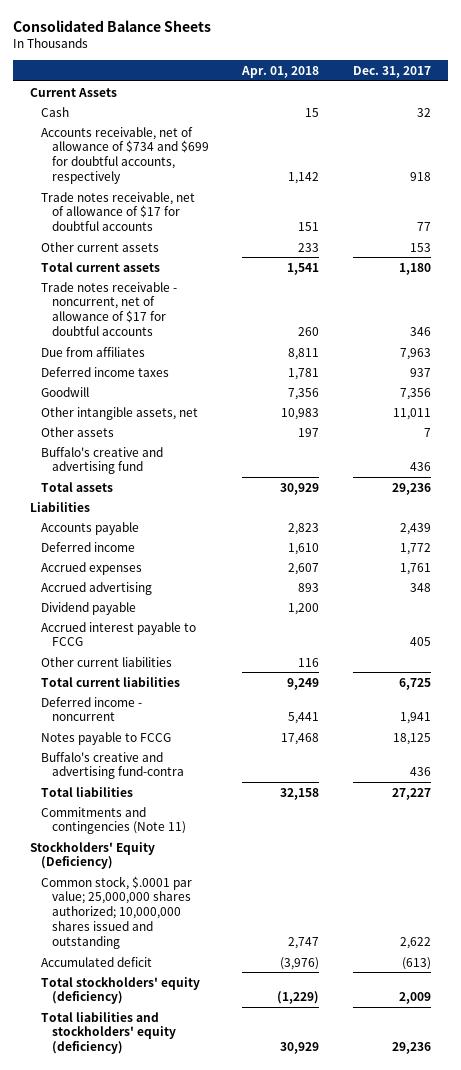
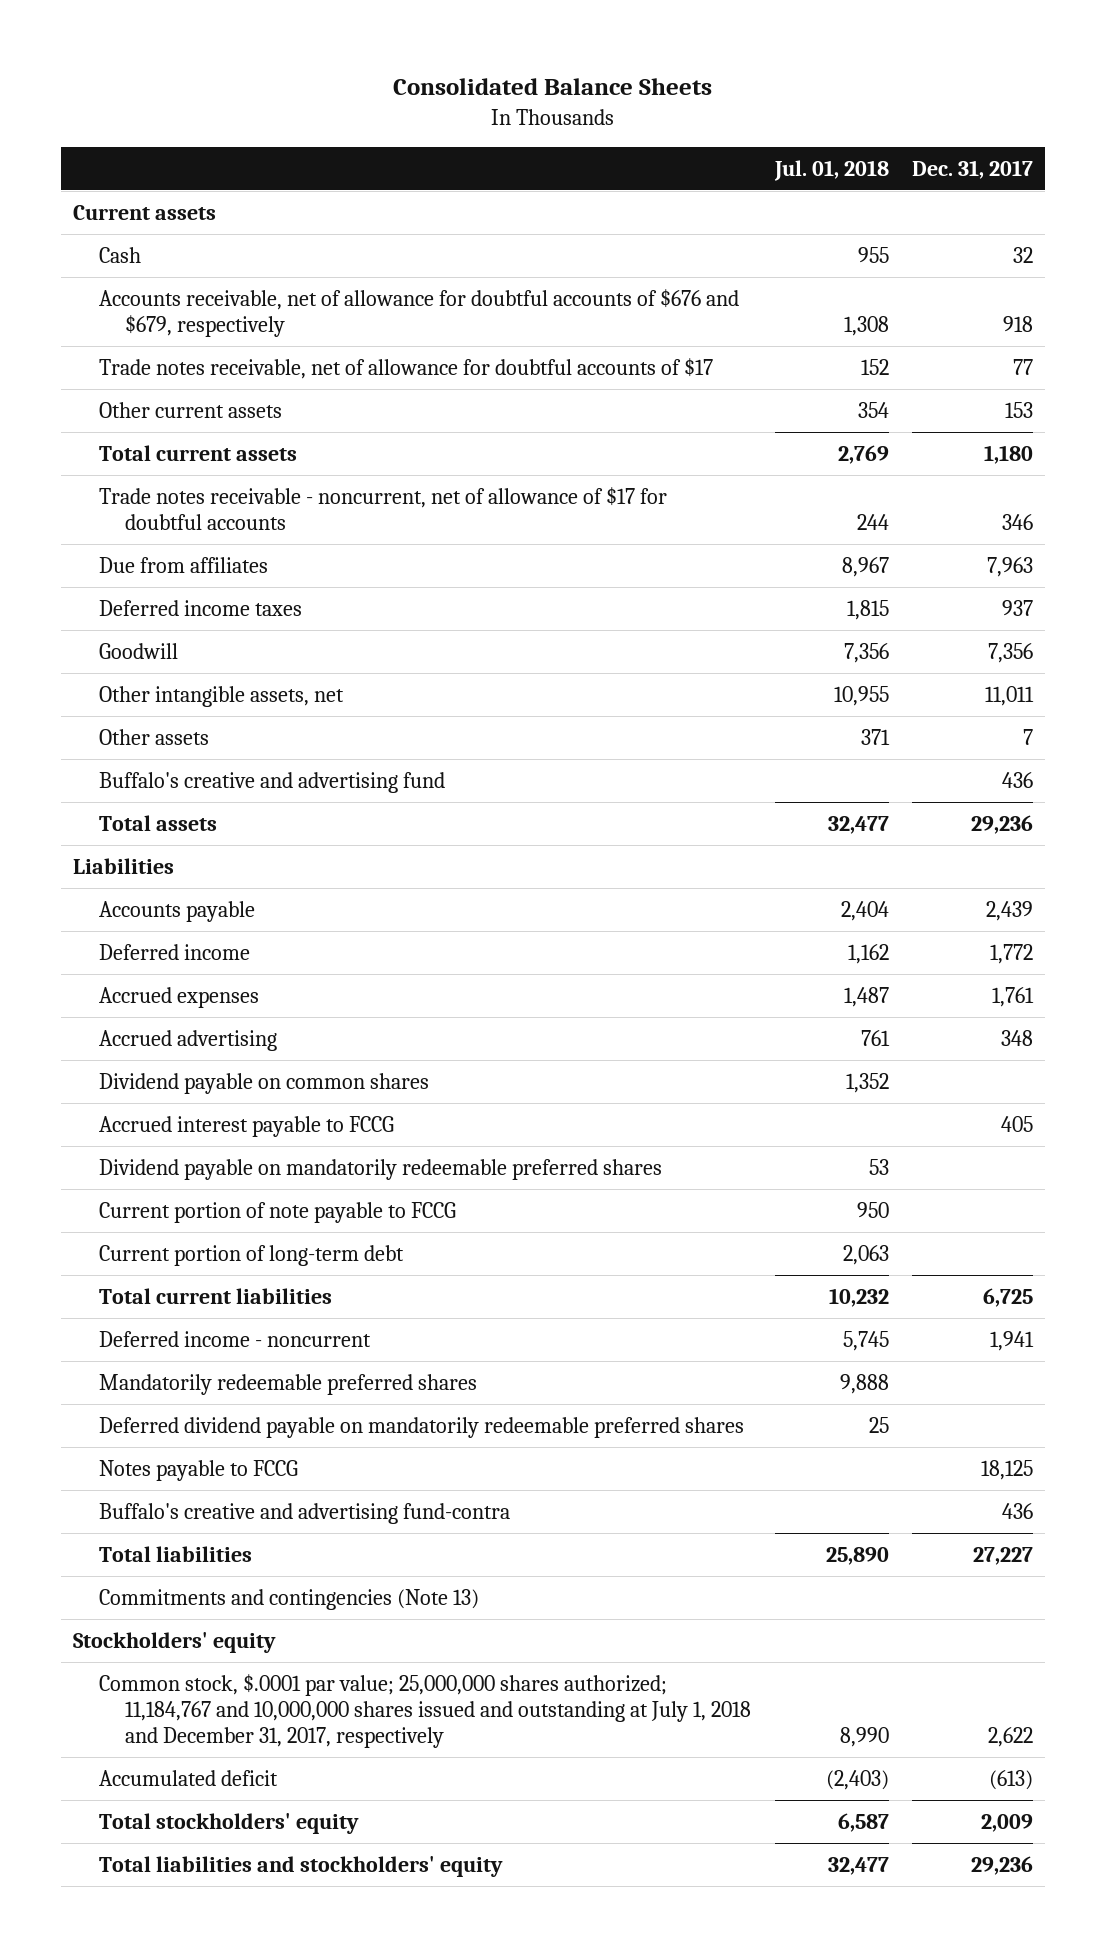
- | Apr. 01, 2018 | Dec. 31, 2017
+ | Jul. 01, 2018 | Dec. 31, 2017
- Current Assets
+ Current assets
- Accounts receivable, net of allowance of $734 and $699 for doubtful accounts, respectively | 1,142 | 918
- Trade notes receivable, net of allowance of $17 for doubtful accounts | 151 | 77
+ Accounts receivable, net of allowance for doubtful accounts of $676 and $679, respectively | 1,308 | 918
+ Trade notes receivable, net of allowance for doubtful accounts of $17 | 152 | 77
- Dividend payable | 1,200 |
+ Dividend payable on common shares | 1,352 |
- Other current liabilities | 116 |
+ Dividend payable on mandatorily redeemable preferred shares | 53 |
+ Current portion of note payable to FCCG | 950 |
+ Current portion of long-term debt | 2,063 |
+ Mandatorily redeemable preferred shares | 9,888 |
+ Deferred dividend payable on mandatorily redeemable preferred shares | 25 |
- Commitments and contingencies (Note 11)
- Stockholders' Equity (Deficiency)
- Common stock, $.0001 par value; 25,000,000 shares authorized; 10,000,000 shares issued and outstanding | 2,747 | 2,622
+ Commitments and contingencies (Note 13)
+ Stockholders' equity
+ Common stock, $.0001 par value; 25,000,000 shares authorized; 11,184,767 and 10,000,000 shares issued and outstanding at July 1, 2018 and December 31, 2017, respectively | 8,990 | 2,622
- Total stockholders' equity (deficiency) | (1,229) | 2,009
- Total liabilities and stockholders' equity (deficiency) | 30,929 | 29,236
+ Total stockholders' equity | 6,587 | 2,009
+ Total liabilities and stockholders' equity | 32,477 | 29,236

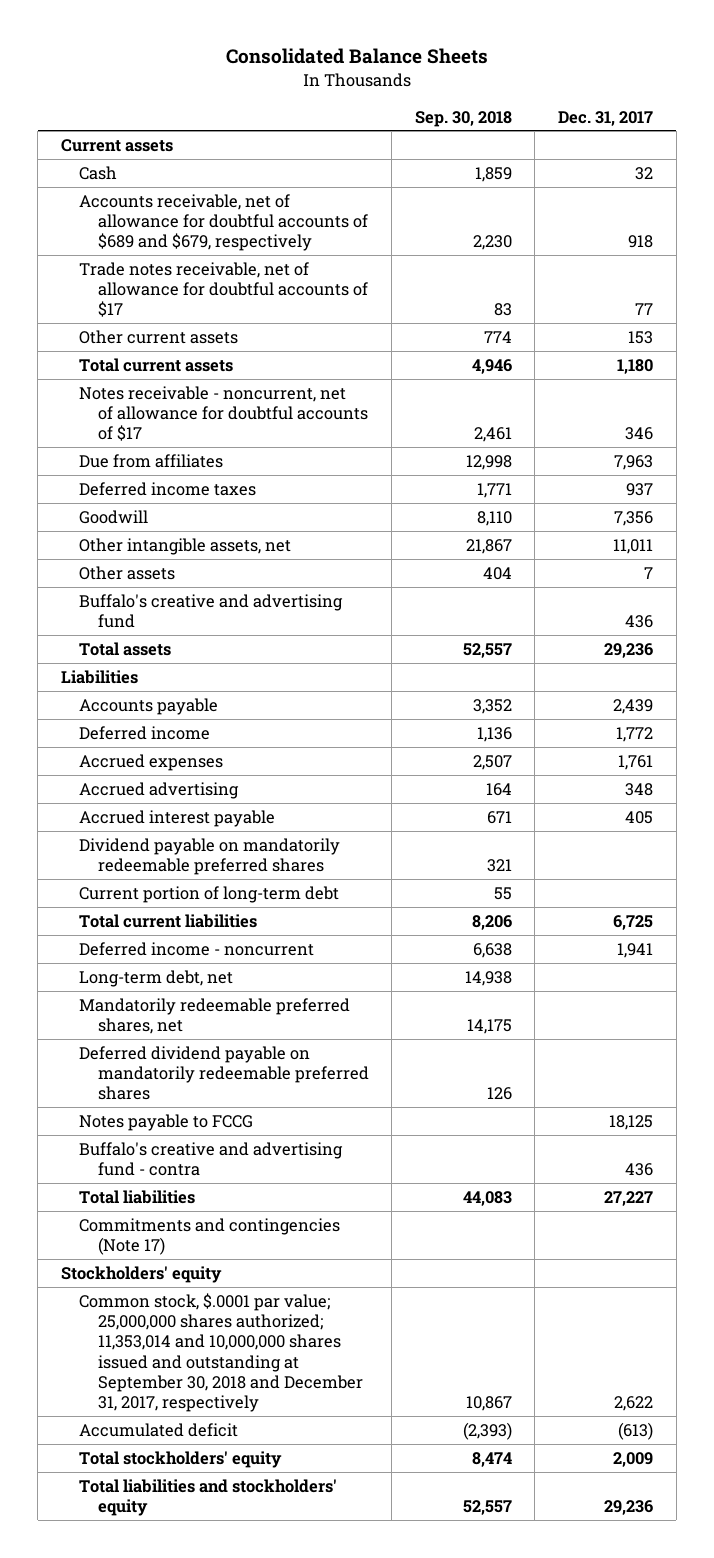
- | Jul. 01, 2018 | Dec. 31, 2017
+ | Sep. 30, 2018 | Dec. 31, 2017
- Accounts receivable, net of allowance for doubtful accounts of $676 and $679, respectively | 1,308 | 918
+ Accounts receivable, net of allowance for doubtful accounts of $689 and $679, respectively | 2,230 | 918
- Trade notes receivable - noncurrent, net of allowance of $17 for doubtful accounts | 244 | 346
+ Notes receivable - noncurrent, net of allowance for doubtful accounts of $17 | 2,461 | 346
- Dividend payable on common shares | 1,352 |
- Accrued interest payable to FCCG | | 405
+ Accrued interest payable | 671 | 405
- Current portion of note payable to FCCG | 950 |
- Mandatorily redeemable preferred shares | 9,888 |
+ Long-term debt, net | 14,938 |
+ Mandatorily redeemable preferred shares, net | 14,175 |
- Buffalo's creative and advertising fund-contra | | 436
+ Buffalo's creative and advertising fund - contra | | 436
- Commitments and contingencies (Note 13)
+ Commitments and contingencies (Note 17)
- Common stock, $.0001 par value; 25,000,000 shares authorized; 11,184,767 and 10,000,000 shares issued and outstanding at July 1, 2018 and December 31, 2017, respectively | 8,990 | 2,622
+ Common stock, $.0001 par value; 25,000,000 shares authorized; 11,353,014 and 10,000,000 shares issued and outstanding at September 30, 2018 and December 31, 2017, respectively | 10,867 | 2,622

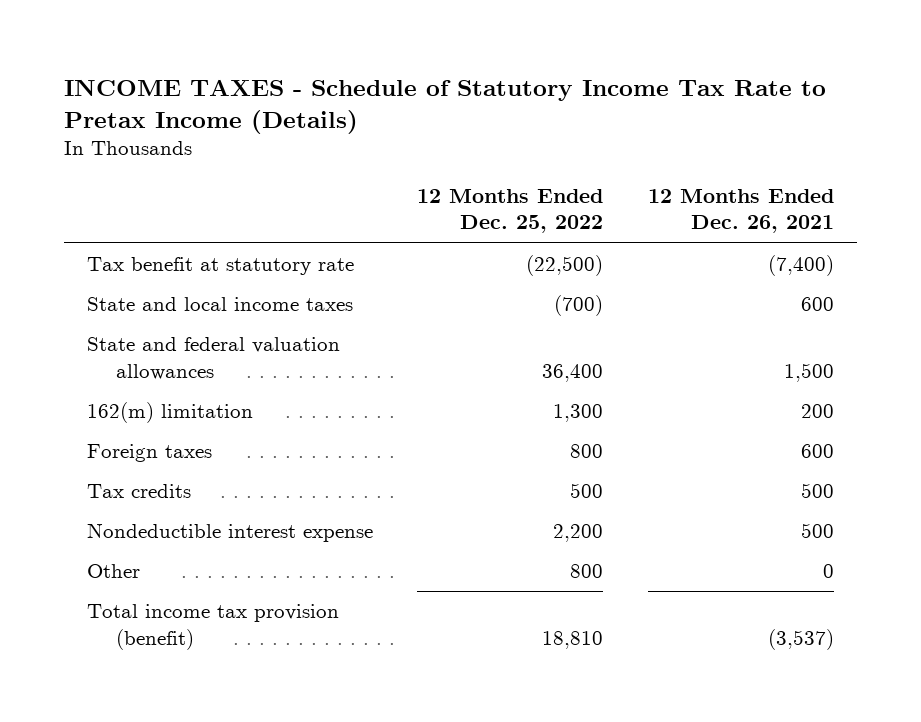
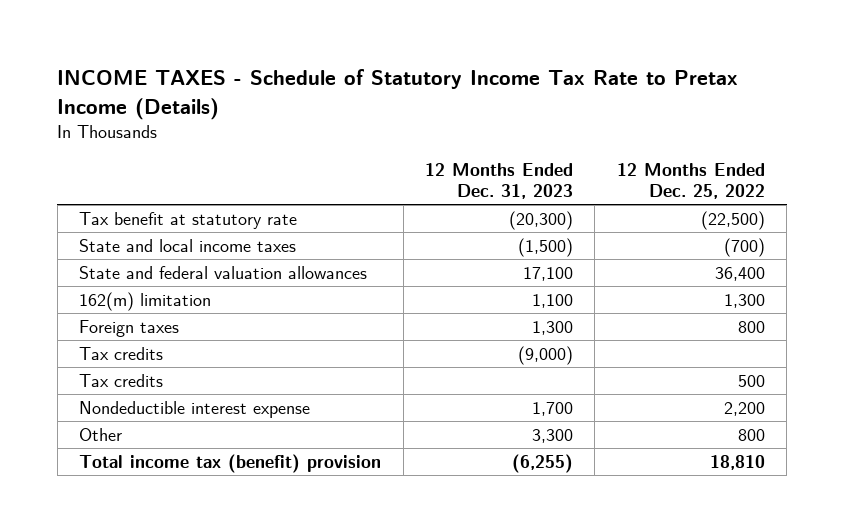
- | 12 Months Ended Dec. 25, 2022 | 12 Months Ended Dec. 26, 2021
+ | 12 Months Ended Dec. 31, 2023 | 12 Months Ended Dec. 25, 2022
+ Tax credits | (9,000) |
- Total income tax provision (benefit) | 18,810 | (3,537)
+ Total income tax (benefit) provision | (6,255) | 18,810

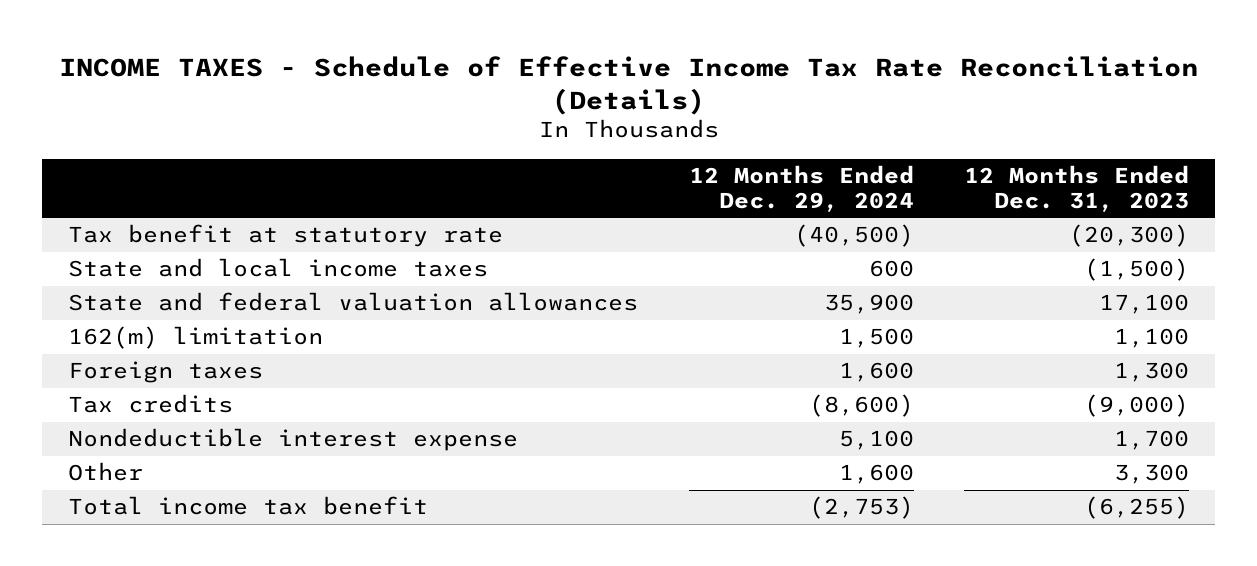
- INCOME TAXES - Schedule of Statutory Income Tax Rate to Pretax Income (Details)
+ INCOME TAXES - Schedule of Effective Income Tax Rate Reconciliation (Details)
- | 12 Months Ended Dec. 31, 2023 | 12 Months Ended Dec. 25, 2022
+ | 12 Months Ended Dec. 29, 2024 | 12 Months Ended Dec. 31, 2023
- Tax credits | | 500
- Total income tax (benefit) provision | (6,255) | 18,810
+ Total income tax benefit | (2,753) | (6,255)

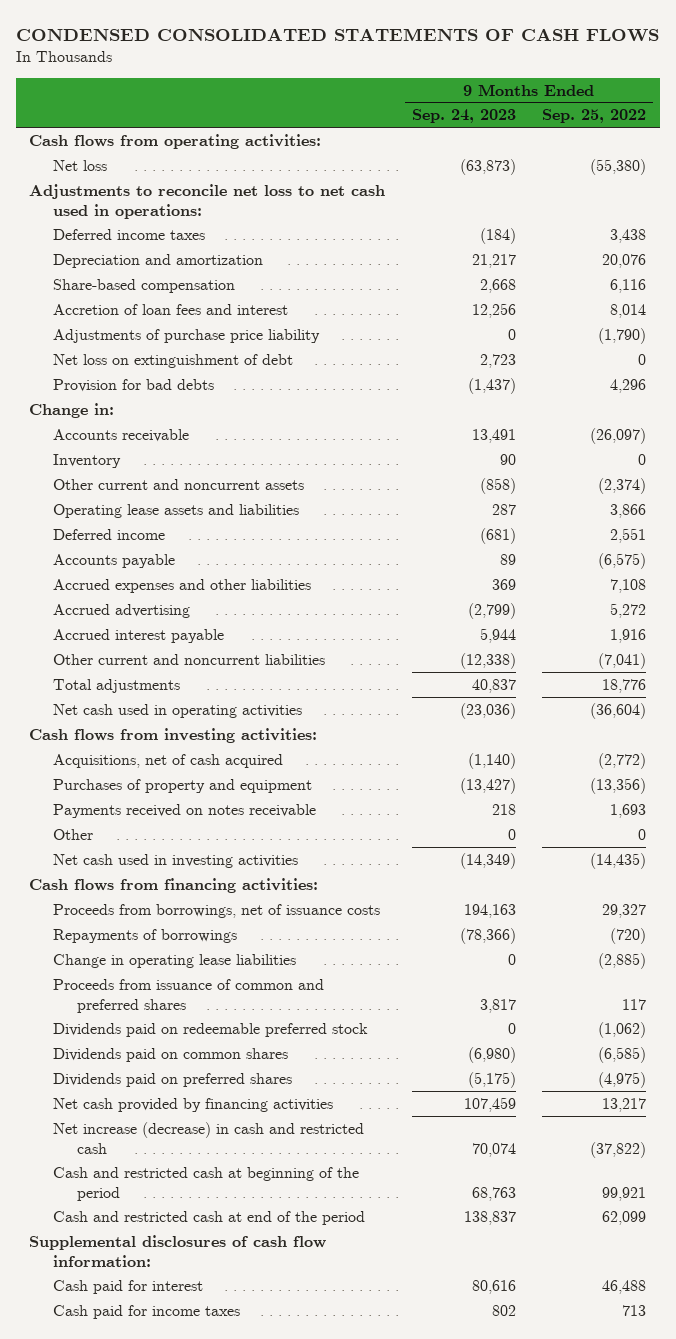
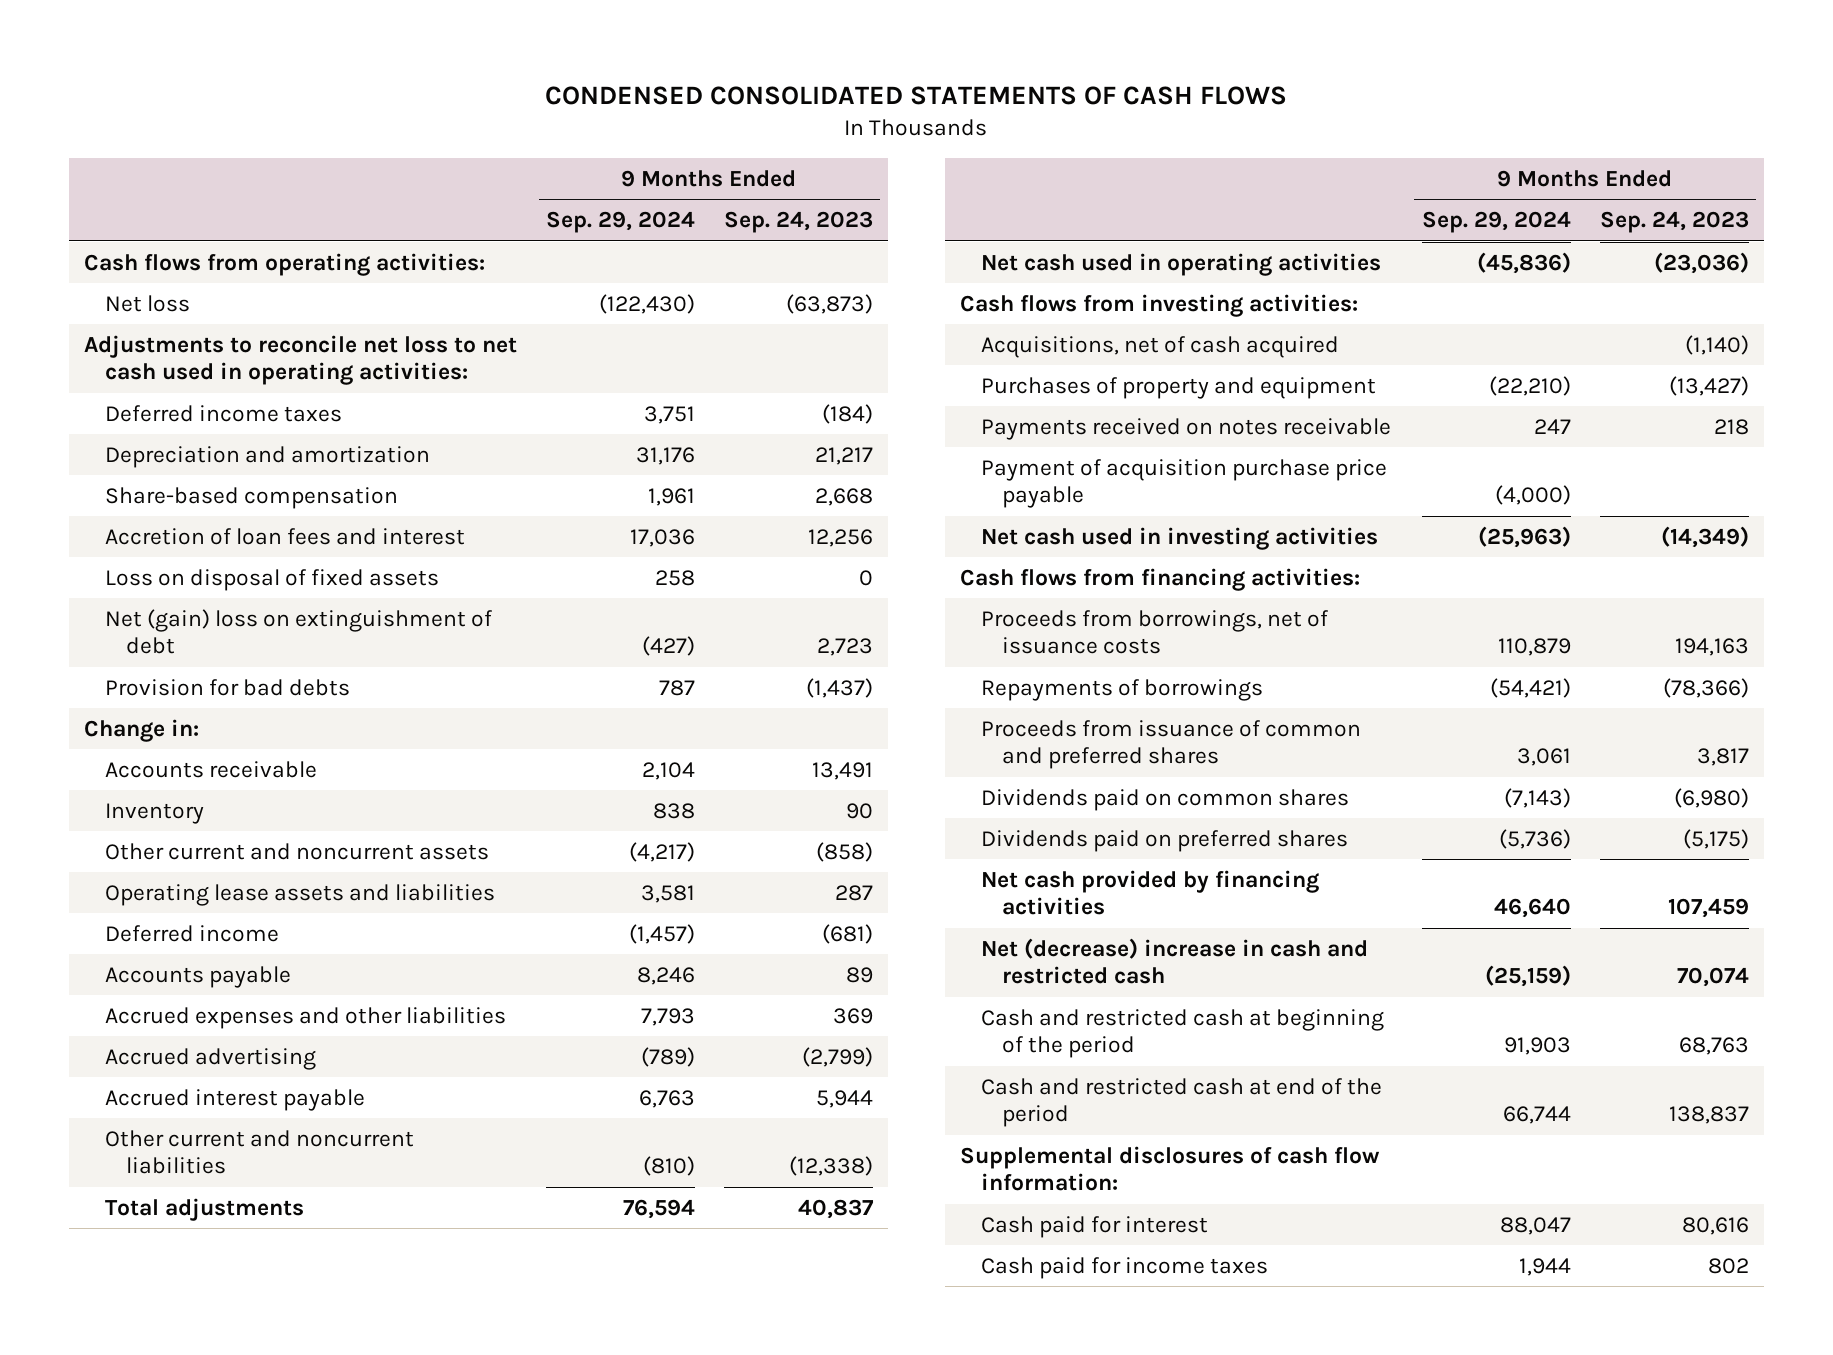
- | 9 Months Ended Sep. 24, 2023 | 9 Months Ended Sep. 25, 2022
+ | 9 Months Ended Sep. 29, 2024 | 9 Months Ended Sep. 24, 2023
- Adjustments to reconcile net loss to net cash used in operations:
+ Adjustments to reconcile net loss to net cash used in operating activities:
- Adjustments of purchase price liability | 0 | (1,790)
- Net loss on extinguishment of debt | 2,723 | 0
+ Loss on disposal of fixed assets | 258 | 0
+ Net (gain) loss on extinguishment of debt | (427) | 2,723
- Other | 0 | 0
+ Payment of acquisition purchase price payable | (4,000) |
- Change in operating lease liabilities | 0 | (2,885)
- Dividends paid on redeemable preferred stock | 0 | (1,062)
- Net increase (decrease) in cash and restricted cash | 70,074 | (37,822)
+ Net (decrease) increase in cash and restricted cash | (25,159) | 70,074

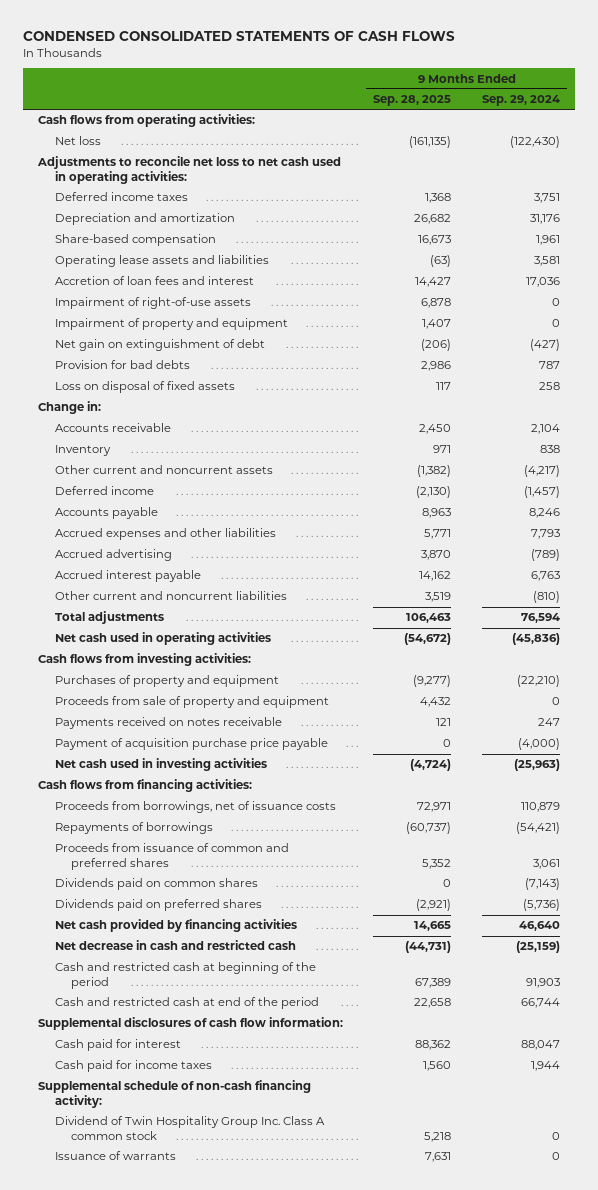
- | 9 Months Ended Sep. 29, 2024 | 9 Months Ended Sep. 24, 2023
+ | 9 Months Ended Sep. 28, 2025 | 9 Months Ended Sep. 29, 2024
moved up: Operating lease assets and liabilities | (63) | 3,581
- Net (gain) loss on extinguishment of debt | (427) | 2,723
+ Impairment of right-of-use assets | 6,878 | 0
+ Impairment of property and equipment | 1,407 | 0
+ Net gain on extinguishment of debt | (206) | (427)
moved down: Loss on disposal of fixed assets | 117 | 258
- Acquisitions, net of cash acquired | | (1,140)
+ Proceeds from sale of property and equipment | 4,432 | 0
- Net (decrease) increase in cash and restricted cash | (25,159) | 70,074
+ Net decrease in cash and restricted cash | (44,731) | (25,159)
+ Supplemental schedule of non-cash financing activity:
+ Dividend of Twin Hospitality Group Inc. Class A common stock | 5,218 | 0
+ Issuance of warrants | 7,631 | 0

